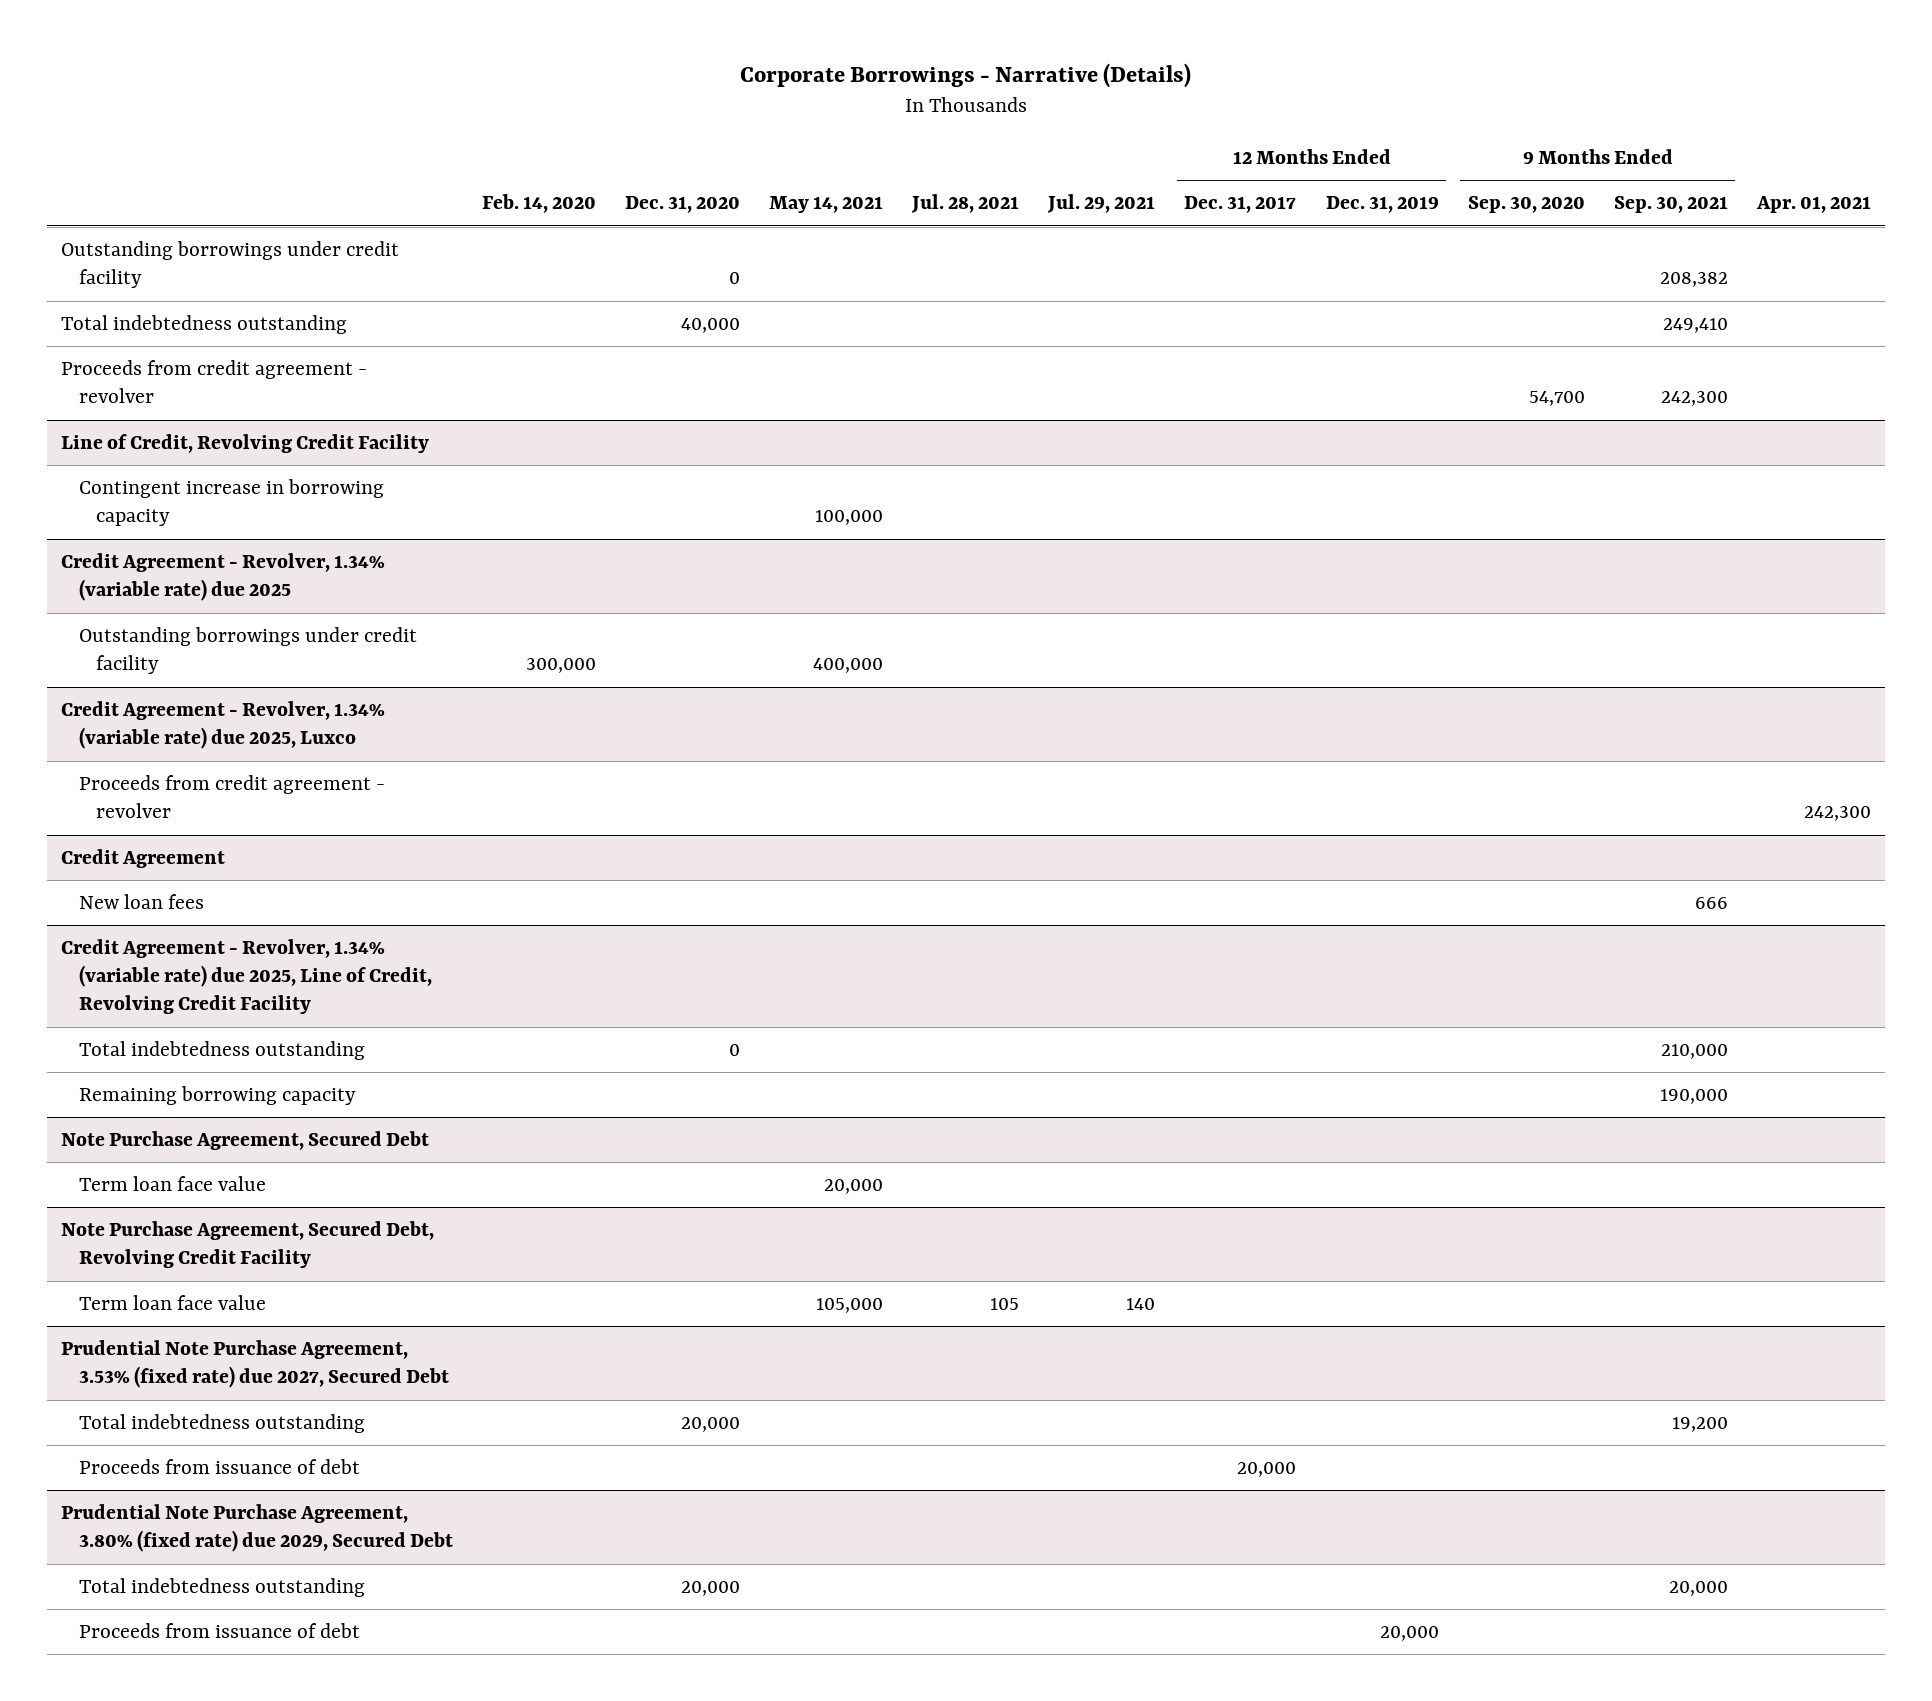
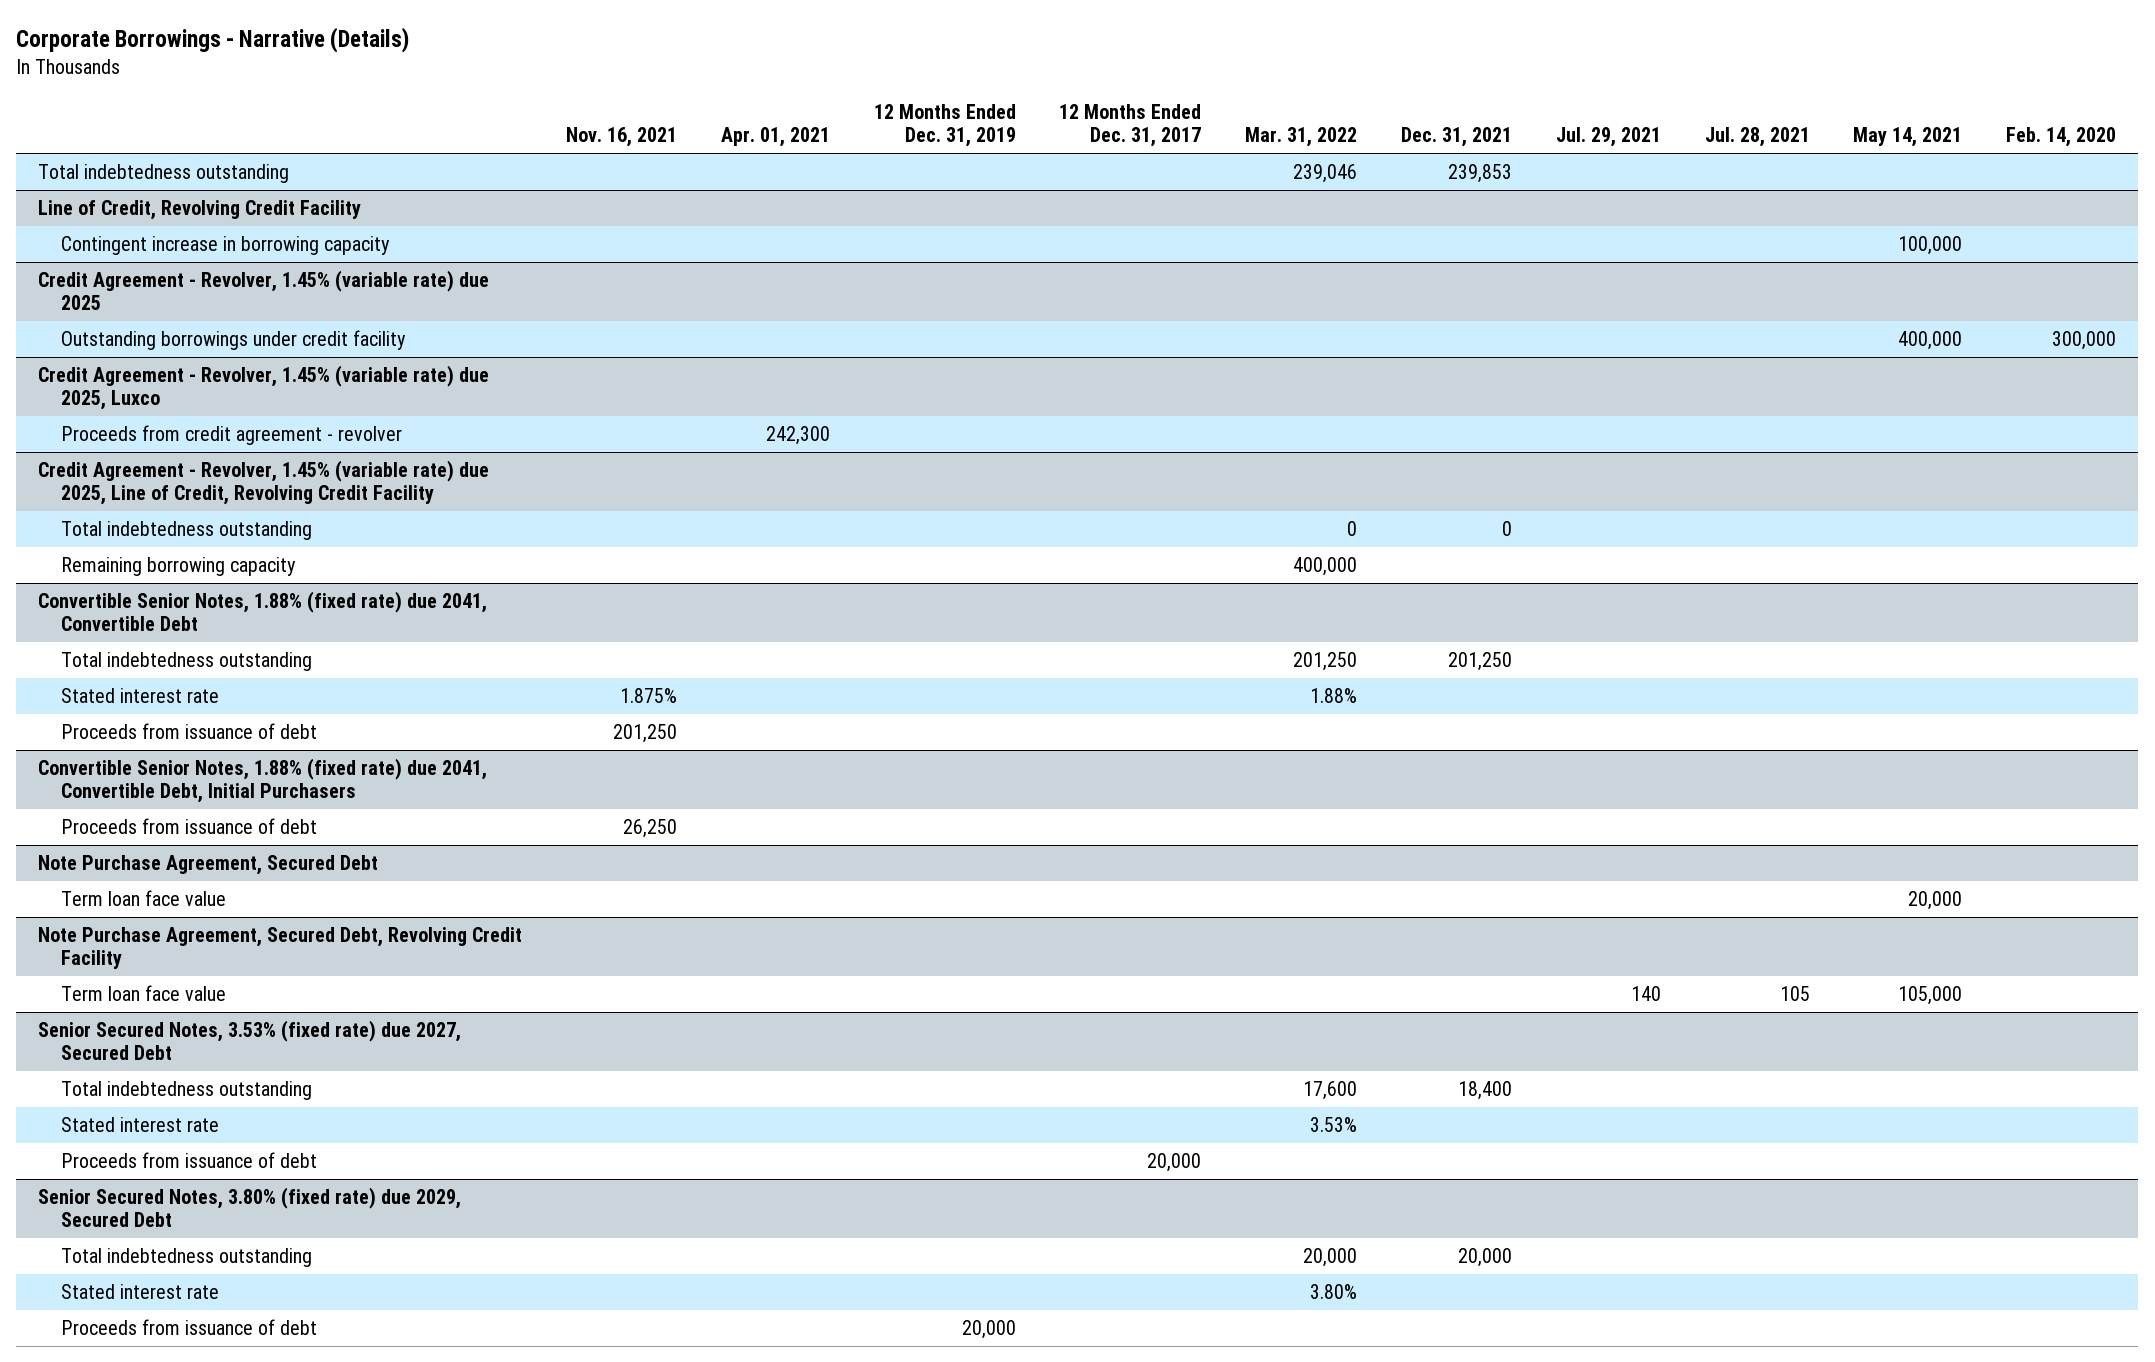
- | Feb. 14, 2020 | Dec. 31, 2020 | May 14, 2021 | Jul. 28, 2021 | Jul. 29, 2021 | 12 Months Ended Dec. 31, 2017 | 12 Months Ended Dec. 31, 2019 | 9 Months Ended Sep. 30, 2020 | 9 Months Ended Sep. 30, 2021 | Apr. 01, 2021
+ | Nov. 16, 2021 | Apr. 01, 2021 | 12 Months Ended Dec. 31, 2019 | 12 Months Ended Dec. 31, 2017 | Mar. 31, 2022 | Dec. 31, 2021 | Jul. 29, 2021 | Jul. 28, 2021 | May 14, 2021 | Feb. 14, 2020
- Outstanding borrowings under credit facility | | 0 | | | | | | | 208,382 |
- Proceeds from credit agreement - revolver | | | | | | | | 54,700 | 242,300 |
- Credit Agreement - Revolver, 1.34% (variable rate) due 2025
+ Credit Agreement - Revolver, 1.45% (variable rate) due 2025
- Credit Agreement - Revolver, 1.34% (variable rate) due 2025, Luxco
+ Credit Agreement - Revolver, 1.45% (variable rate) due 2025, Luxco
- Credit Agreement
- New loan fees | | | | | | | | | 666 |
- Credit Agreement - Revolver, 1.34% (variable rate) due 2025, Line of Credit, Revolving Credit Facility
+ Credit Agreement - Revolver, 1.45% (variable rate) due 2025, Line of Credit, Revolving Credit Facility
+ Convertible Senior Notes, 1.88% (fixed rate) due 2041, Convertible Debt
+ Total indebtedness outstanding | | | | | 201,250 | 201,250 | | | |
+ Stated interest rate | 1.875% | | | | 1.88% | | | | |
+ Proceeds from issuance of debt | 201,250 | | | | | | | | |
+ Convertible Senior Notes, 1.88% (fixed rate) due 2041, Convertible Debt, Initial Purchasers
+ Proceeds from issuance of debt | 26,250 | | | | | | | | |
- Prudential Note Purchase Agreement, 3.53% (fixed rate) due 2027, Secured Debt
+ Senior Secured Notes, 3.53% (fixed rate) due 2027, Secured Debt
+ Stated interest rate | | | | | 3.53% | | | | |
- Prudential Note Purchase Agreement, 3.80% (fixed rate) due 2029, Secured Debt
+ Senior Secured Notes, 3.80% (fixed rate) due 2029, Secured Debt
+ Stated interest rate | | | | | 3.80% | | | | |

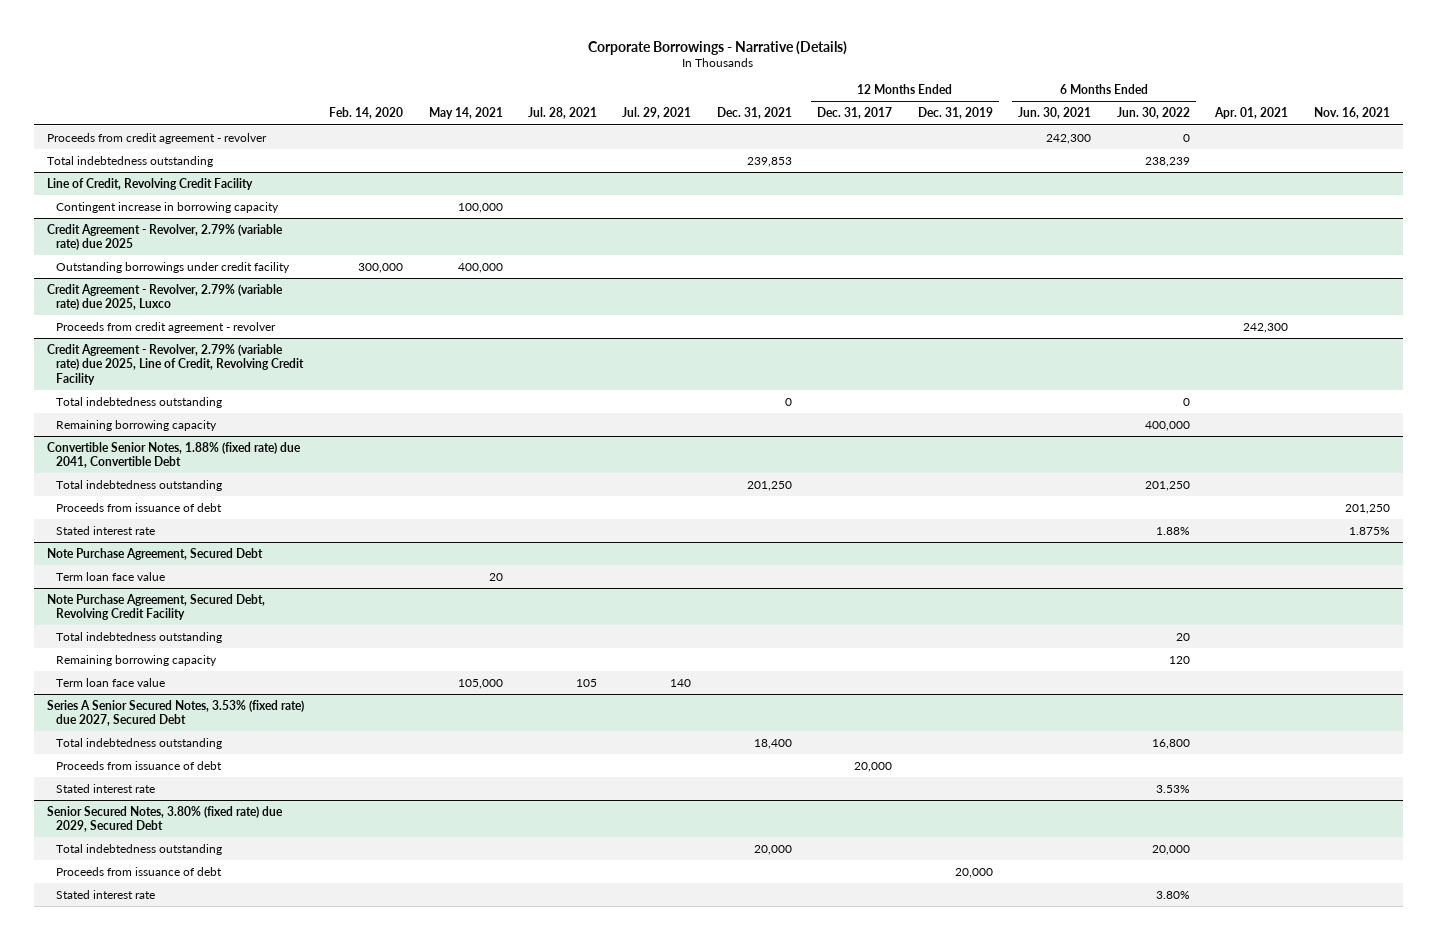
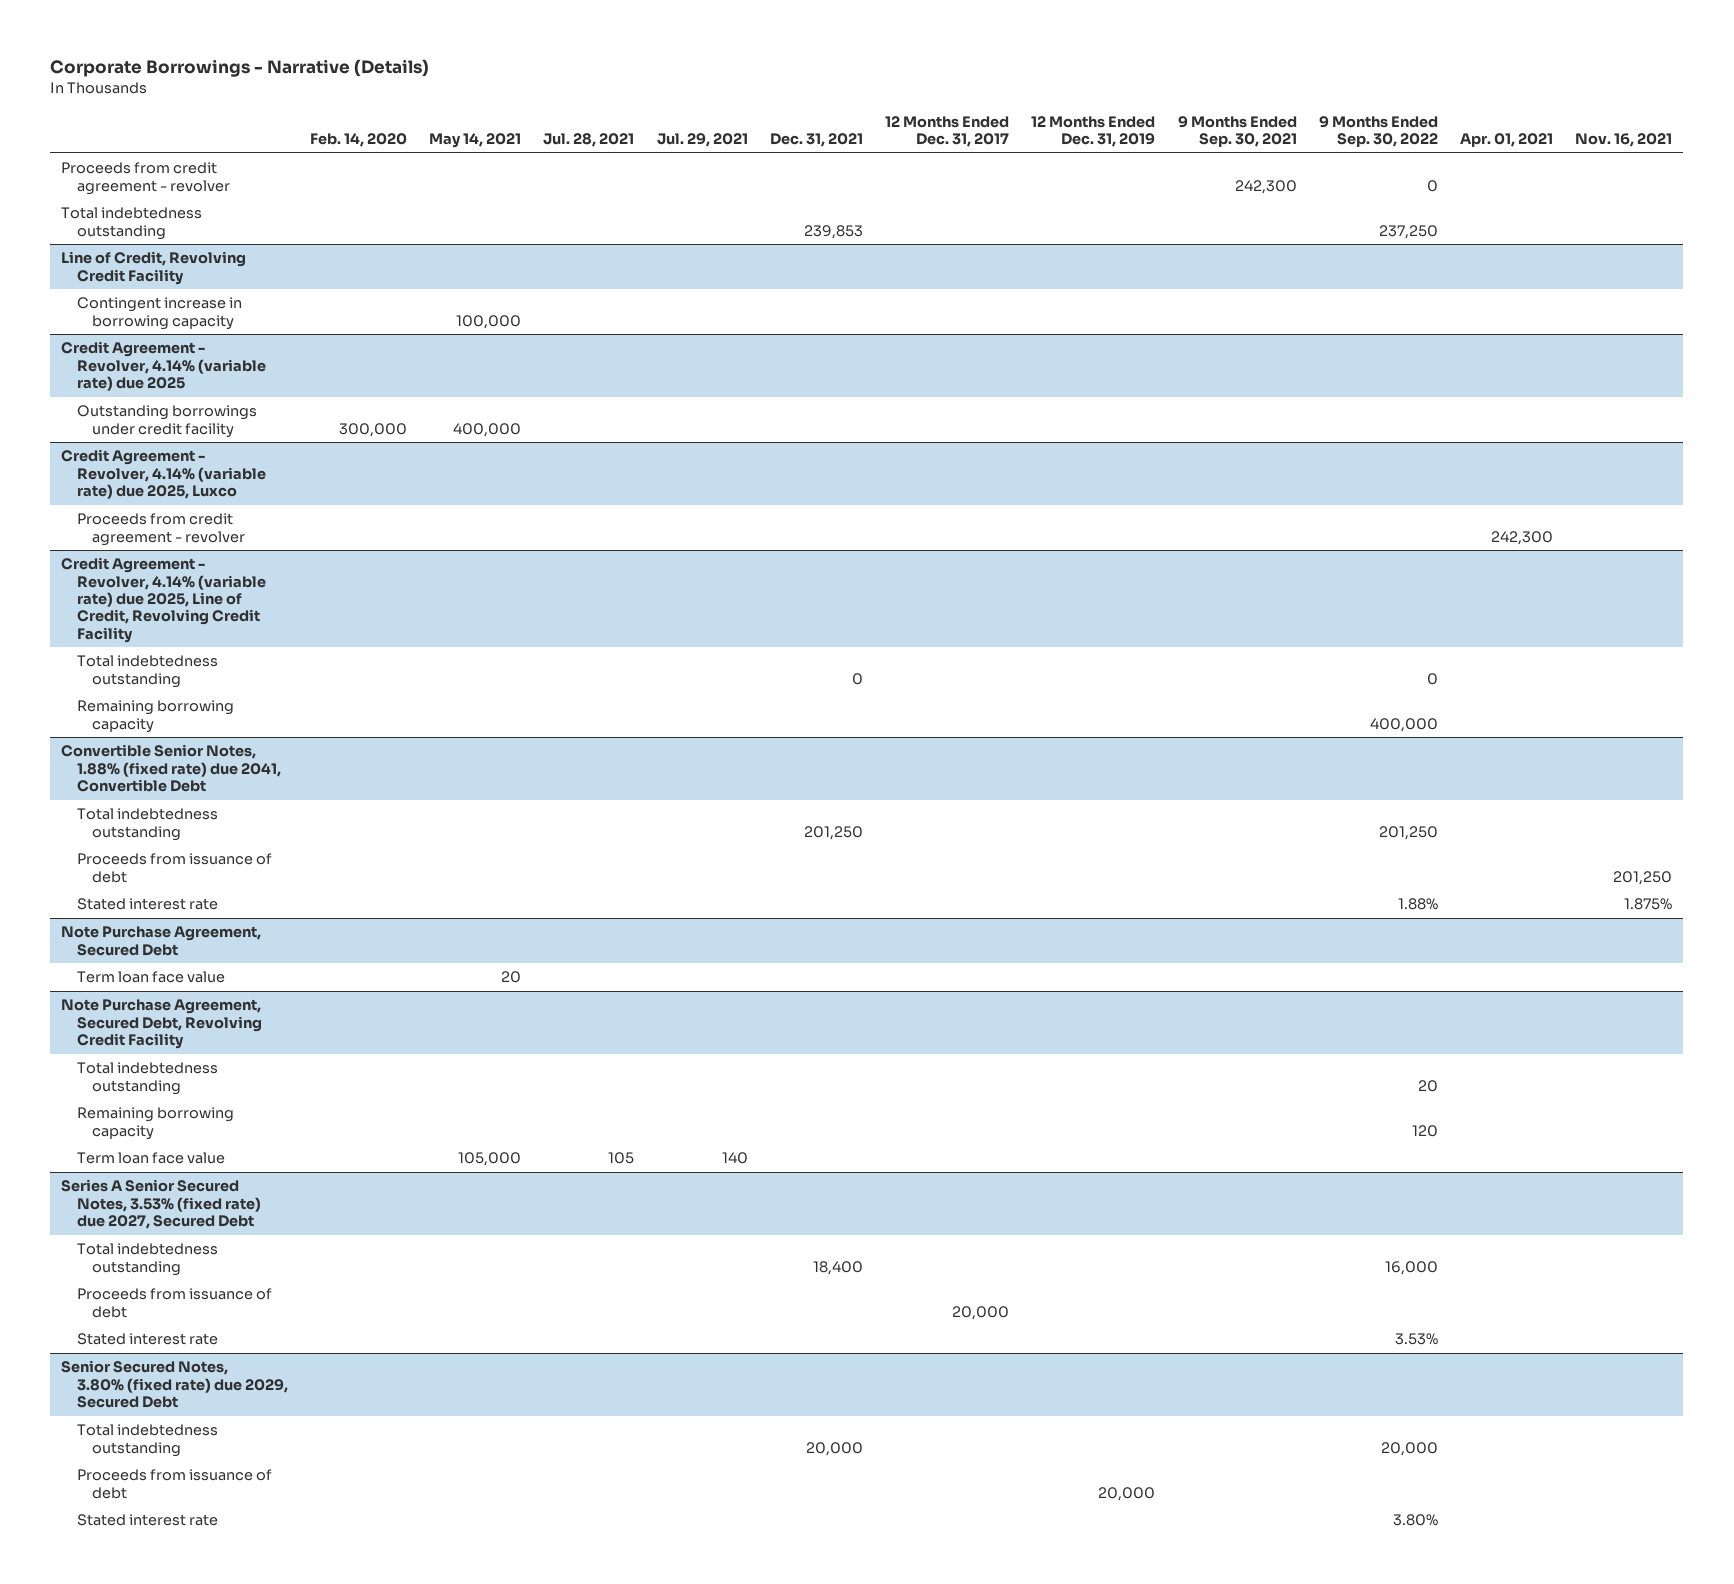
- | Feb. 14, 2020 | May 14, 2021 | Jul. 28, 2021 | Jul. 29, 2021 | Dec. 31, 2021 | 12 Months Ended Dec. 31, 2017 | 12 Months Ended Dec. 31, 2019 | 6 Months Ended Jun. 30, 2021 | 6 Months Ended Jun. 30, 2022 | Apr. 01, 2021 | Nov. 16, 2021
+ | Feb. 14, 2020 | May 14, 2021 | Jul. 28, 2021 | Jul. 29, 2021 | Dec. 31, 2021 | 12 Months Ended Dec. 31, 2017 | 12 Months Ended Dec. 31, 2019 | 9 Months Ended Sep. 30, 2021 | 9 Months Ended Sep. 30, 2022 | Apr. 01, 2021 | Nov. 16, 2021
- Credit Agreement - Revolver, 2.79% (variable rate) due 2025
+ Credit Agreement - Revolver, 4.14% (variable rate) due 2025
- Credit Agreement - Revolver, 2.79% (variable rate) due 2025, Luxco
+ Credit Agreement - Revolver, 4.14% (variable rate) due 2025, Luxco
- Credit Agreement - Revolver, 2.79% (variable rate) due 2025, Line of Credit, Revolving Credit Facility
+ Credit Agreement - Revolver, 4.14% (variable rate) due 2025, Line of Credit, Revolving Credit Facility

